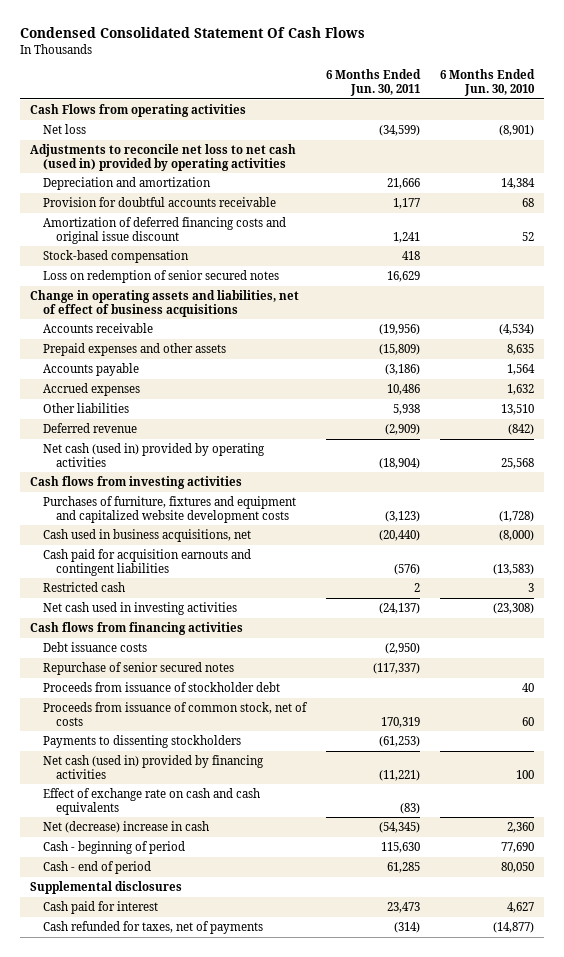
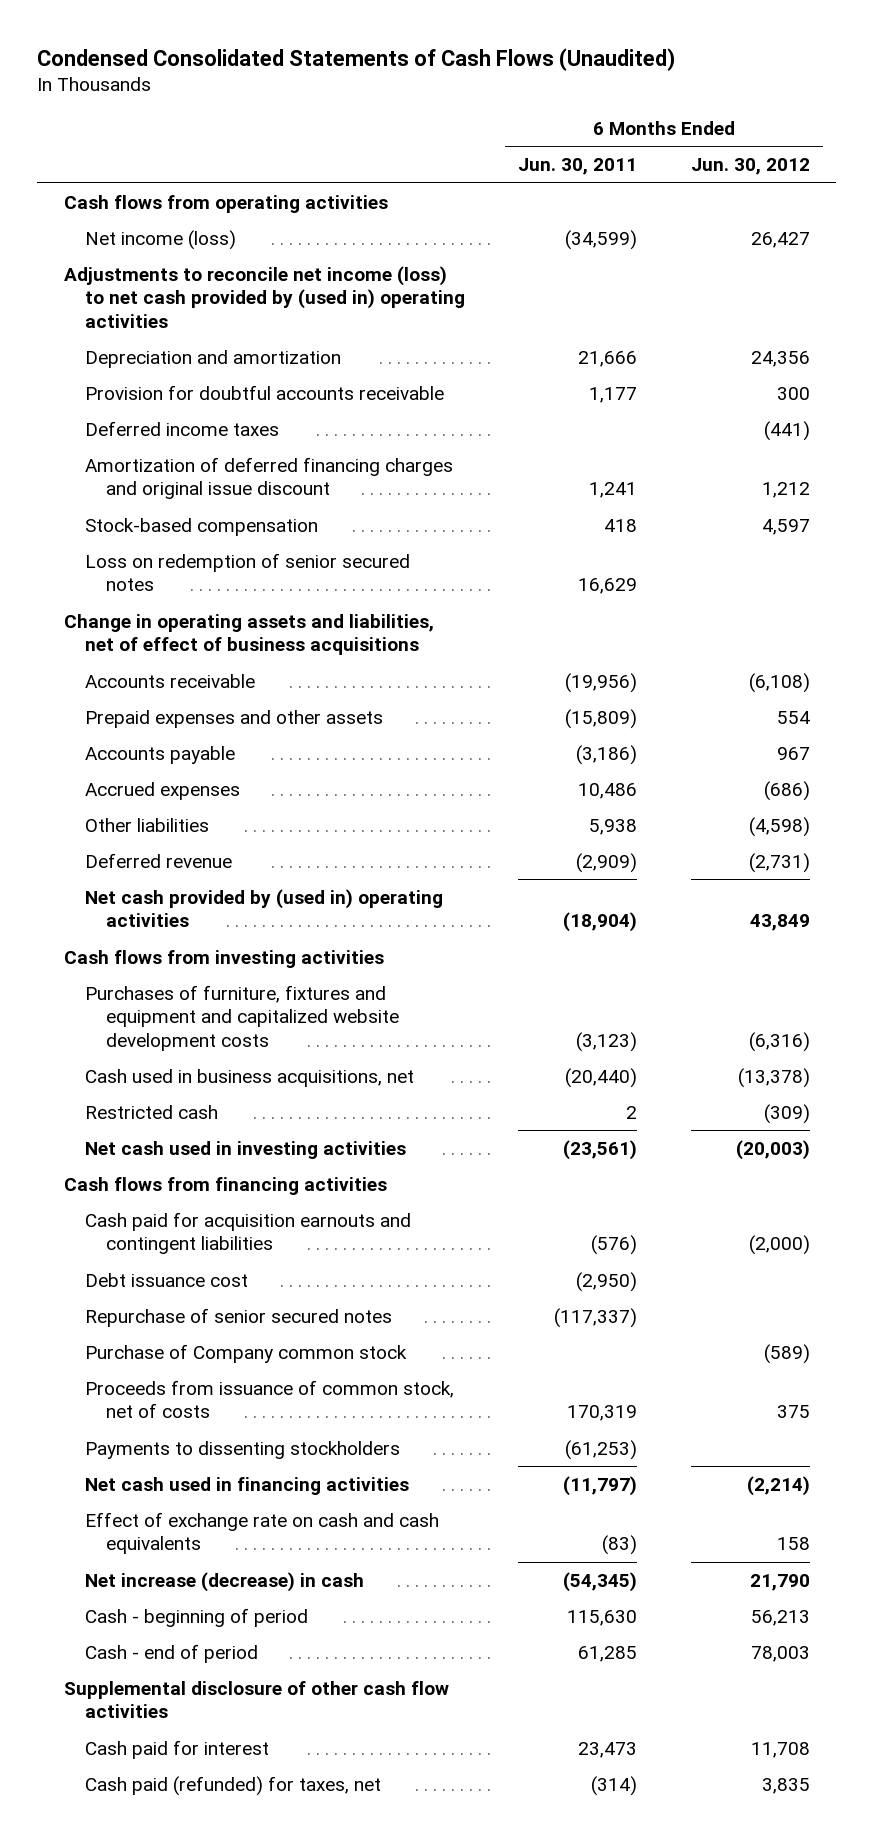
- Condensed Consolidated Statement Of Cash Flows
+ Condensed Consolidated Statements of Cash Flows (Unaudited)
- | 6 Months Ended Jun. 30, 2011 | 6 Months Ended Jun. 30, 2010
+ | 6 Months Ended Jun. 30, 2011 | 6 Months Ended Jun. 30, 2012
- Cash Flows from operating activities
- Net loss | (34,599) | (8,901)
- Adjustments to reconcile net loss to net cash (used in) provided by operating activities
+ Cash flows from operating activities
+ Net income (loss) | (34,599) | 26,427
+ Adjustments to reconcile net income (loss) to net cash provided by (used in) operating activities
- Amortization of deferred financing costs and original issue discount | 1,241 | 52
+ Deferred income taxes | | (441)
+ Amortization of deferred financing charges and original issue discount | 1,241 | 1,212
- Net cash (used in) provided by operating activities | (18,904) | 25,568
+ Net cash provided by (used in) operating activities | (18,904) | 43,849
- Net cash used in investing activities | (24,137) | (23,308)
+ Net cash used in investing activities | (23,561) | (20,003)
- Debt issuance costs | (2,950) |
moved down: Cash paid for acquisition earnouts and contingent liabilities | (576) | (2,000)
+ Debt issuance cost | (2,950) |
- Proceeds from issuance of stockholder debt | | 40
+ Purchase of Company common stock | | (589)
- Net cash (used in) provided by financing activities | (11,221) | 100
+ Net cash used in financing activities | (11,797) | (2,214)
- Net (decrease) increase in cash | (54,345) | 2,360
+ Net increase (decrease) in cash | (54,345) | 21,790
- Supplemental disclosures
+ Supplemental disclosure of other cash flow activities
- Cash refunded for taxes, net of payments | (314) | (14,877)
+ Cash paid (refunded) for taxes, net | (314) | 3,835

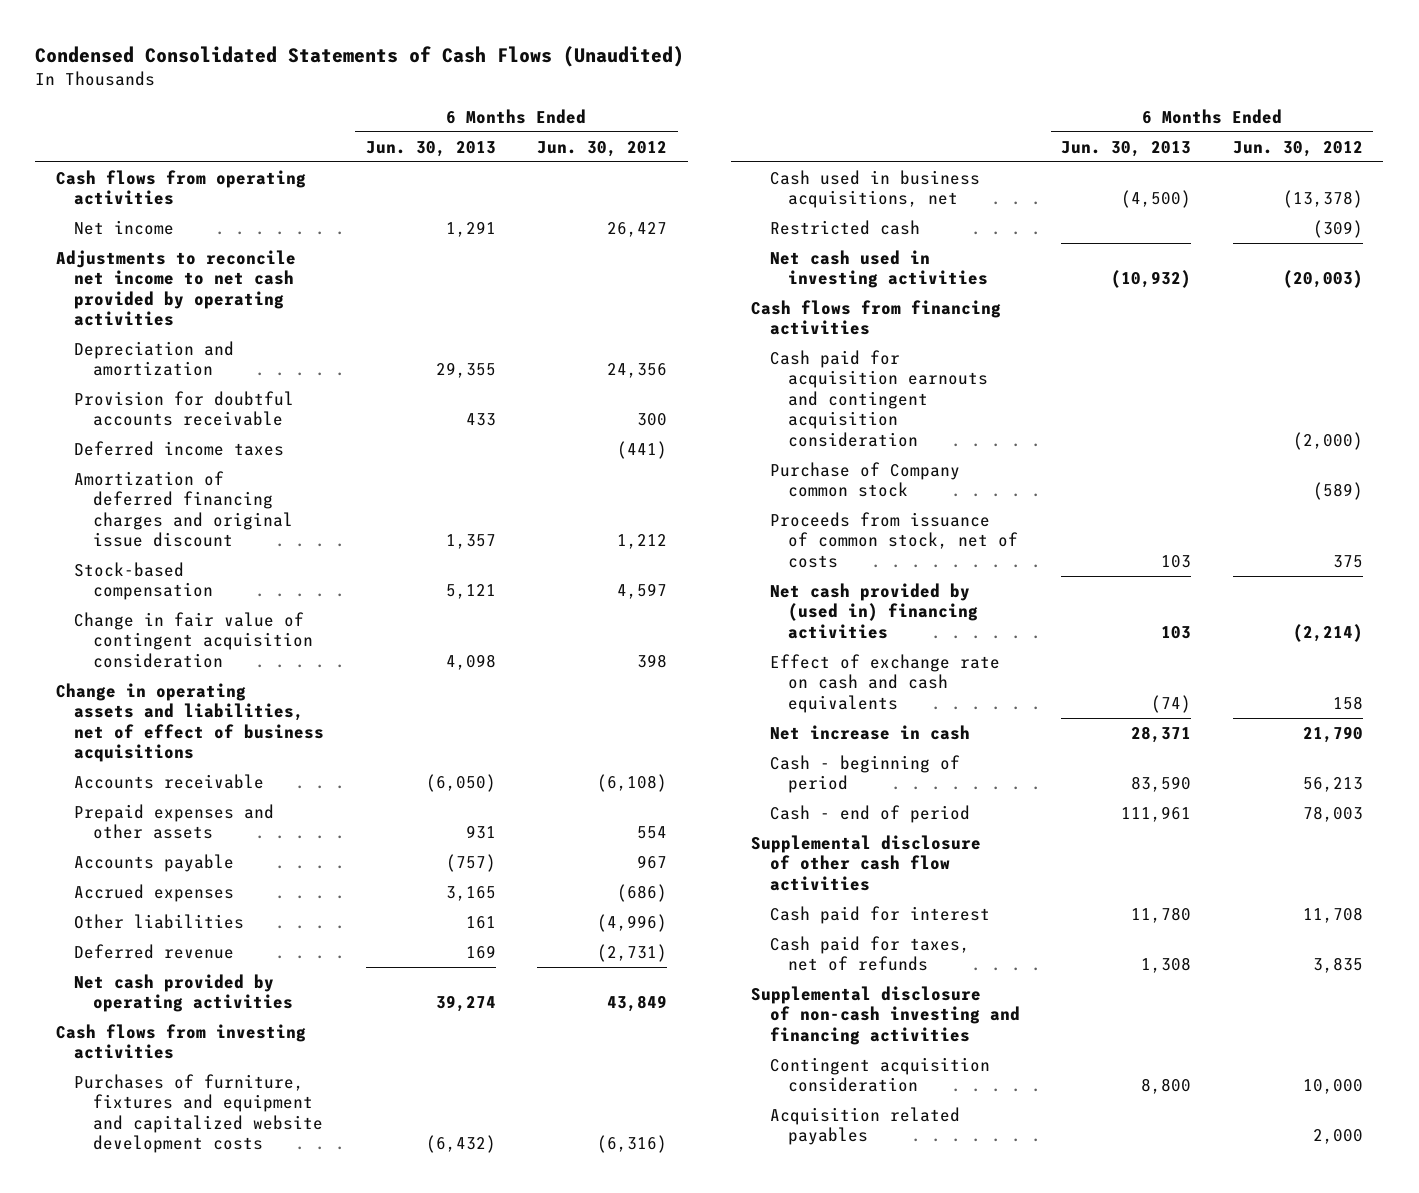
- | 6 Months Ended Jun. 30, 2011 | 6 Months Ended Jun. 30, 2012
+ | 6 Months Ended Jun. 30, 2013 | 6 Months Ended Jun. 30, 2012
- Net income (loss) | (34,599) | 26,427
- Adjustments to reconcile net income (loss) to net cash provided by (used in) operating activities
+ Net income | 1,291 | 26,427
+ Adjustments to reconcile net income to net cash provided by operating activities
- Loss on redemption of senior secured notes | 16,629 |
+ Change in fair value of contingent acquisition consideration | 4,098 | 398
- Other liabilities | 5,938 | (4,598)
+ Other liabilities | 161 | (4,996)
- Net cash provided by (used in) operating activities | (18,904) | 43,849
+ Net cash provided by operating activities | 39,274 | 43,849
- Cash paid for acquisition earnouts and contingent liabilities | (576) | (2,000)
- Debt issuance cost | (2,950) |
- Repurchase of senior secured notes | (117,337) |
+ Cash paid for acquisition earnouts and contingent acquisition consideration | | (2,000)
- Payments to dissenting stockholders | (61,253) |
- Net cash used in financing activities | (11,797) | (2,214)
+ Net cash provided by (used in) financing activities | 103 | (2,214)
- Net increase (decrease) in cash | (54,345) | 21,790
+ Net increase in cash | 28,371 | 21,790
- Cash paid (refunded) for taxes, net | (314) | 3,835
+ Cash paid for taxes, net of refunds | 1,308 | 3,835
+ Supplemental disclosure of non-cash investing and financing activities
+ Contingent acquisition consideration | 8,800 | 10,000
+ Acquisition related payables | | 2,000

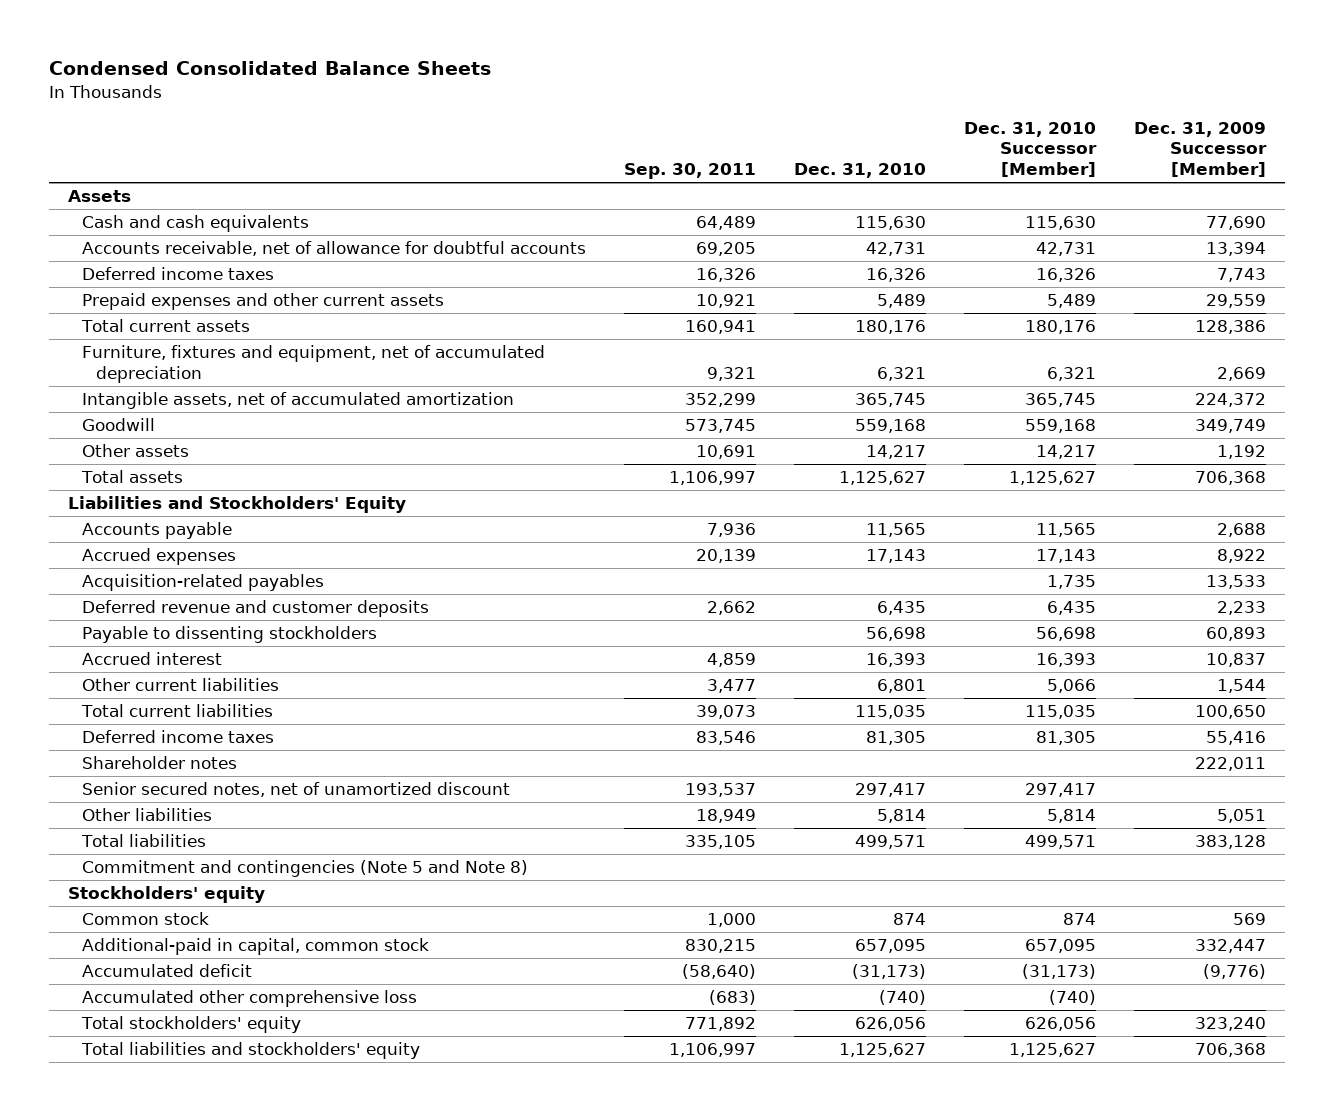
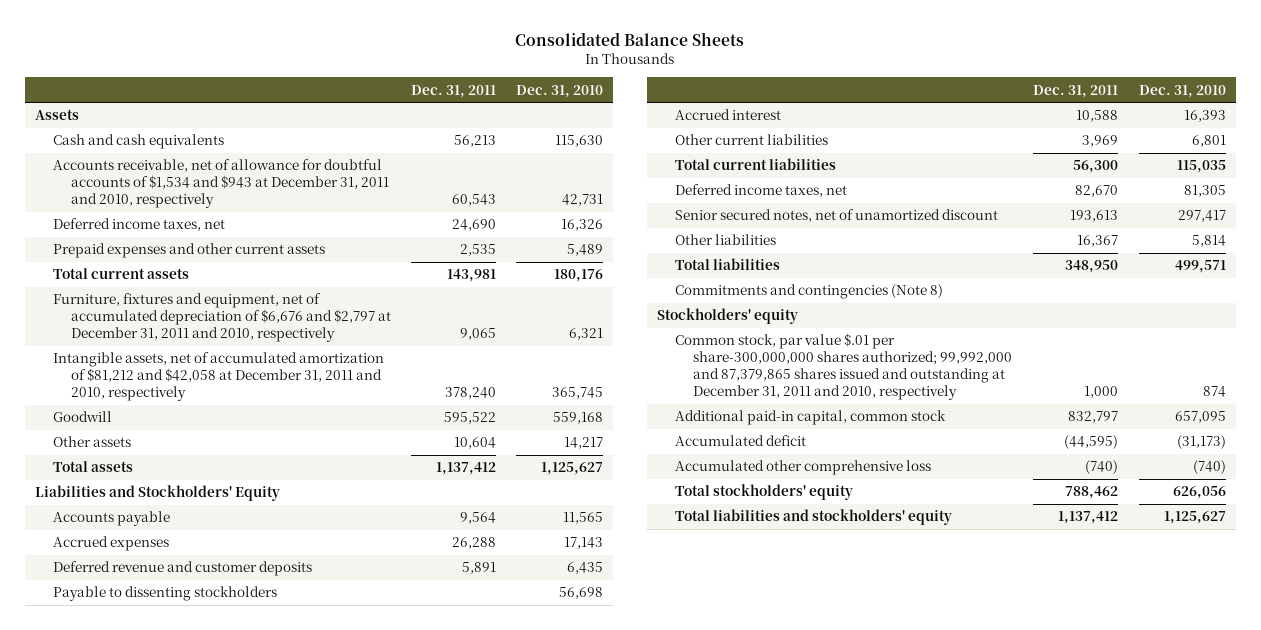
- Condensed Consolidated Balance Sheets
+ Consolidated Balance Sheets
- | Sep. 30, 2011 | Dec. 31, 2010 | Dec. 31, 2010 Successor [Member] | Dec. 31, 2009 Successor [Member]
+ | Dec. 31, 2011 | Dec. 31, 2010
- Accounts receivable, net of allowance for doubtful accounts | 69,205 | 42,731 | 42,731 | 13,394
- Deferred income taxes | 16,326 | 16,326 | 16,326 | 7,743
+ Accounts receivable, net of allowance for doubtful accounts of $1,534 and $943 at December 31, 2011 and 2010, respectively | 60,543 | 42,731
+ Deferred income taxes, net | 24,690 | 16,326
- Furniture, fixtures and equipment, net of accumulated depreciation | 9,321 | 6,321 | 6,321 | 2,669
- Intangible assets, net of accumulated amortization | 352,299 | 365,745 | 365,745 | 224,372
+ Furniture, fixtures and equipment, net of accumulated depreciation of $6,676 and $2,797 at December 31, 2011 and 2010, respectively | 9,065 | 6,321
+ Intangible assets, net of accumulated amortization of $81,212 and $42,058 at December 31, 2011 and 2010, respectively | 378,240 | 365,745
- Acquisition-related payables | | | 1,735 | 13,533
- Deferred income taxes | 83,546 | 81,305 | 81,305 | 55,416
- Shareholder notes | | | | 222,011
+ Deferred income taxes, net | 82,670 | 81,305
- Commitment and contingencies (Note 5 and Note 8)
+ Commitments and contingencies (Note 8)
- Common stock | 1,000 | 874 | 874 | 569
- Additional-paid in capital, common stock | 830,215 | 657,095 | 657,095 | 332,447
+ Common stock, par value $.01 per share-300,000,000 shares authorized; 99,992,000 and 87,379,865 shares issued and outstanding at December 31, 2011 and 2010, respectively | 1,000 | 874
+ Additional paid-in capital, common stock | 832,797 | 657,095

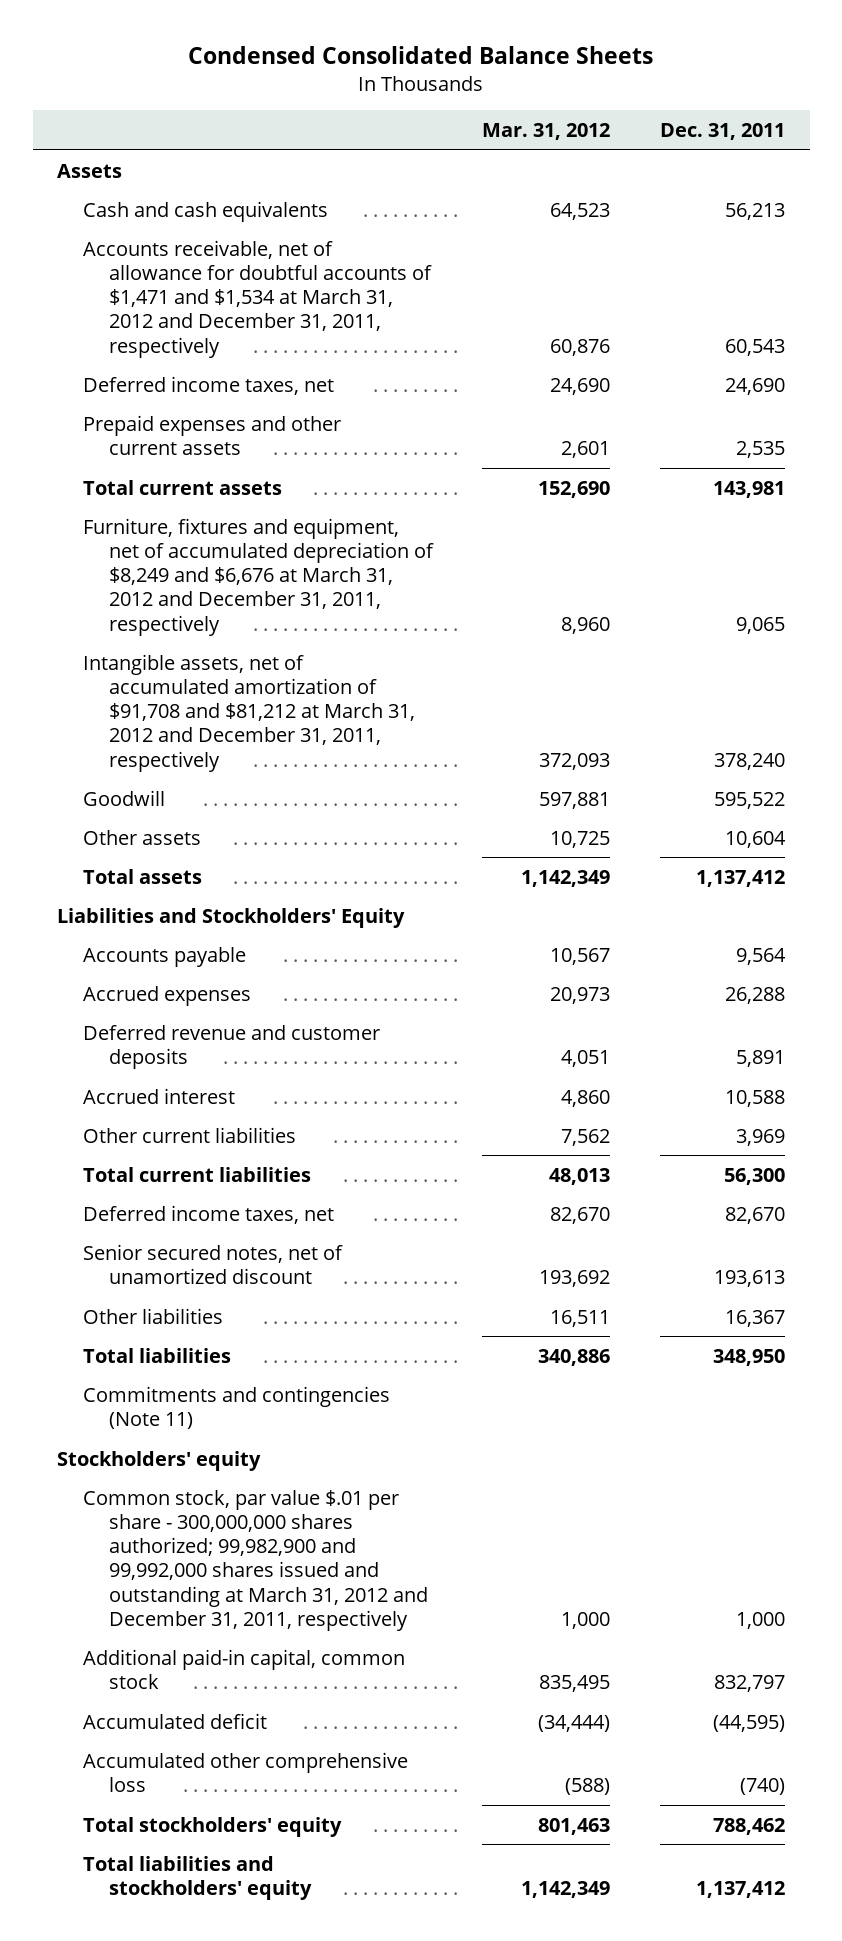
- Consolidated Balance Sheets
+ Condensed Consolidated Balance Sheets
- | Dec. 31, 2011 | Dec. 31, 2010
+ | Mar. 31, 2012 | Dec. 31, 2011
- Accounts receivable, net of allowance for doubtful accounts of $1,534 and $943 at December 31, 2011 and 2010, respectively | 60,543 | 42,731
+ Accounts receivable, net of allowance for doubtful accounts of $1,471 and $1,534 at March 31, 2012 and December 31, 2011, respectively | 60,876 | 60,543
- Furniture, fixtures and equipment, net of accumulated depreciation of $6,676 and $2,797 at December 31, 2011 and 2010, respectively | 9,065 | 6,321
- Intangible assets, net of accumulated amortization of $81,212 and $42,058 at December 31, 2011 and 2010, respectively | 378,240 | 365,745
+ Furniture, fixtures and equipment, net of accumulated depreciation of $8,249 and $6,676 at March 31, 2012 and December 31, 2011, respectively | 8,960 | 9,065
+ Intangible assets, net of accumulated amortization of $91,708 and $81,212 at March 31, 2012 and December 31, 2011, respectively | 372,093 | 378,240
- Payable to dissenting stockholders | | 56,698
- Commitments and contingencies (Note 8)
+ Commitments and contingencies (Note 11)
- Common stock, par value $.01 per share-300,000,000 shares authorized; 99,992,000 and 87,379,865 shares issued and outstanding at December 31, 2011 and 2010, respectively | 1,000 | 874
+ Common stock, par value $.01 per share - 300,000,000 shares authorized; 99,982,900 and 99,992,000 shares issued and outstanding at March 31, 2012 and December 31, 2011, respectively | 1,000 | 1,000

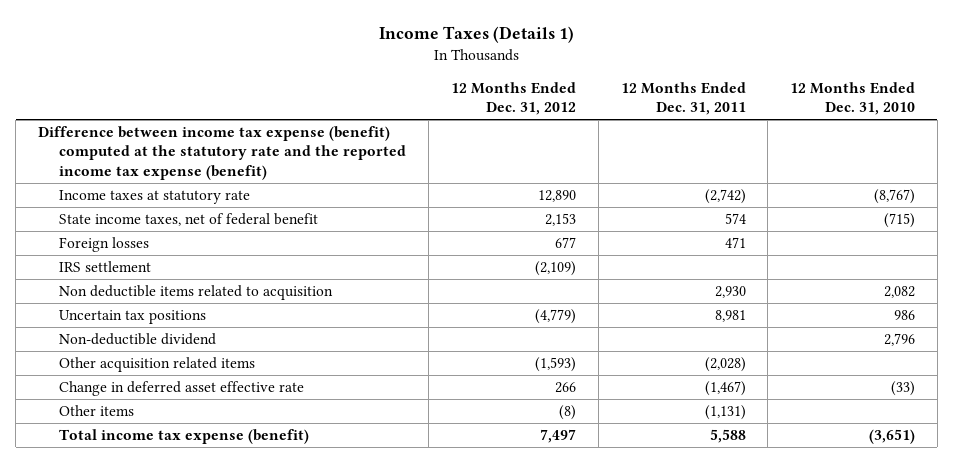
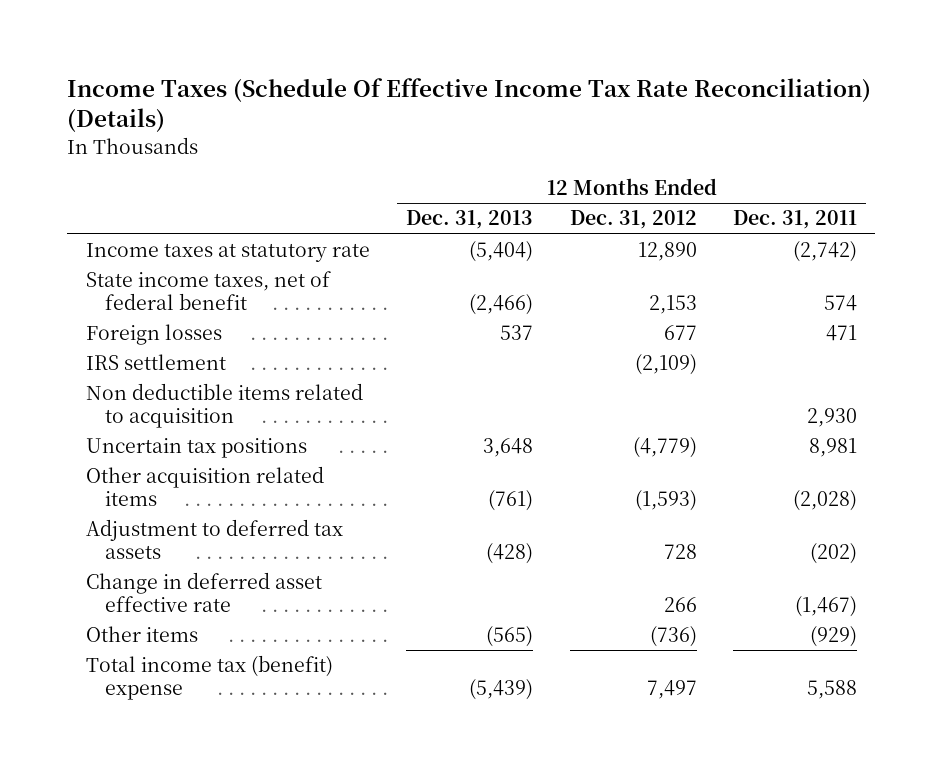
- Income Taxes (Details 1)
+ Income Taxes (Schedule Of Effective Income Tax Rate Reconciliation) (Details)
- | 12 Months Ended Dec. 31, 2012 | 12 Months Ended Dec. 31, 2011 | 12 Months Ended Dec. 31, 2010
+ | 12 Months Ended Dec. 31, 2013 | 12 Months Ended Dec. 31, 2012 | 12 Months Ended Dec. 31, 2011
- Difference between income tax expense (benefit) computed at the statutory rate and the reported income tax expense (benefit)
- Non-deductible dividend | | | 2,796
+ Adjustment to deferred tax assets | (428) | 728 | (202)
- Other items | (8) | (1,131) |
- Total income tax expense (benefit) | 7,497 | 5,588 | (3,651)
+ Other items | (565) | (736) | (929)
+ Total income tax (benefit) expense | (5,439) | 7,497 | 5,588

